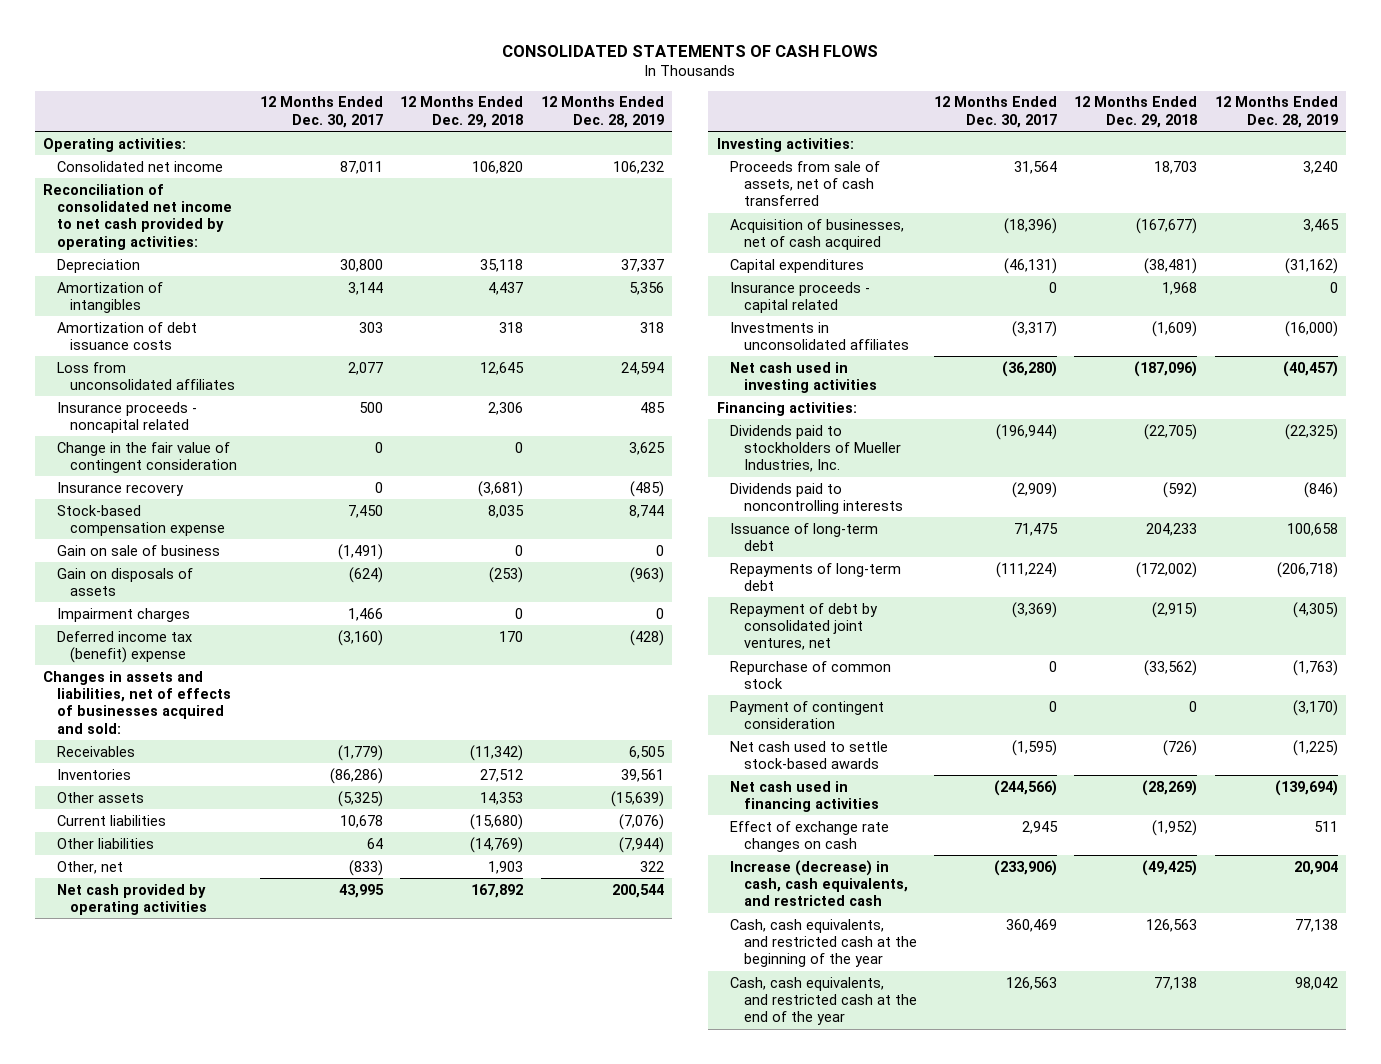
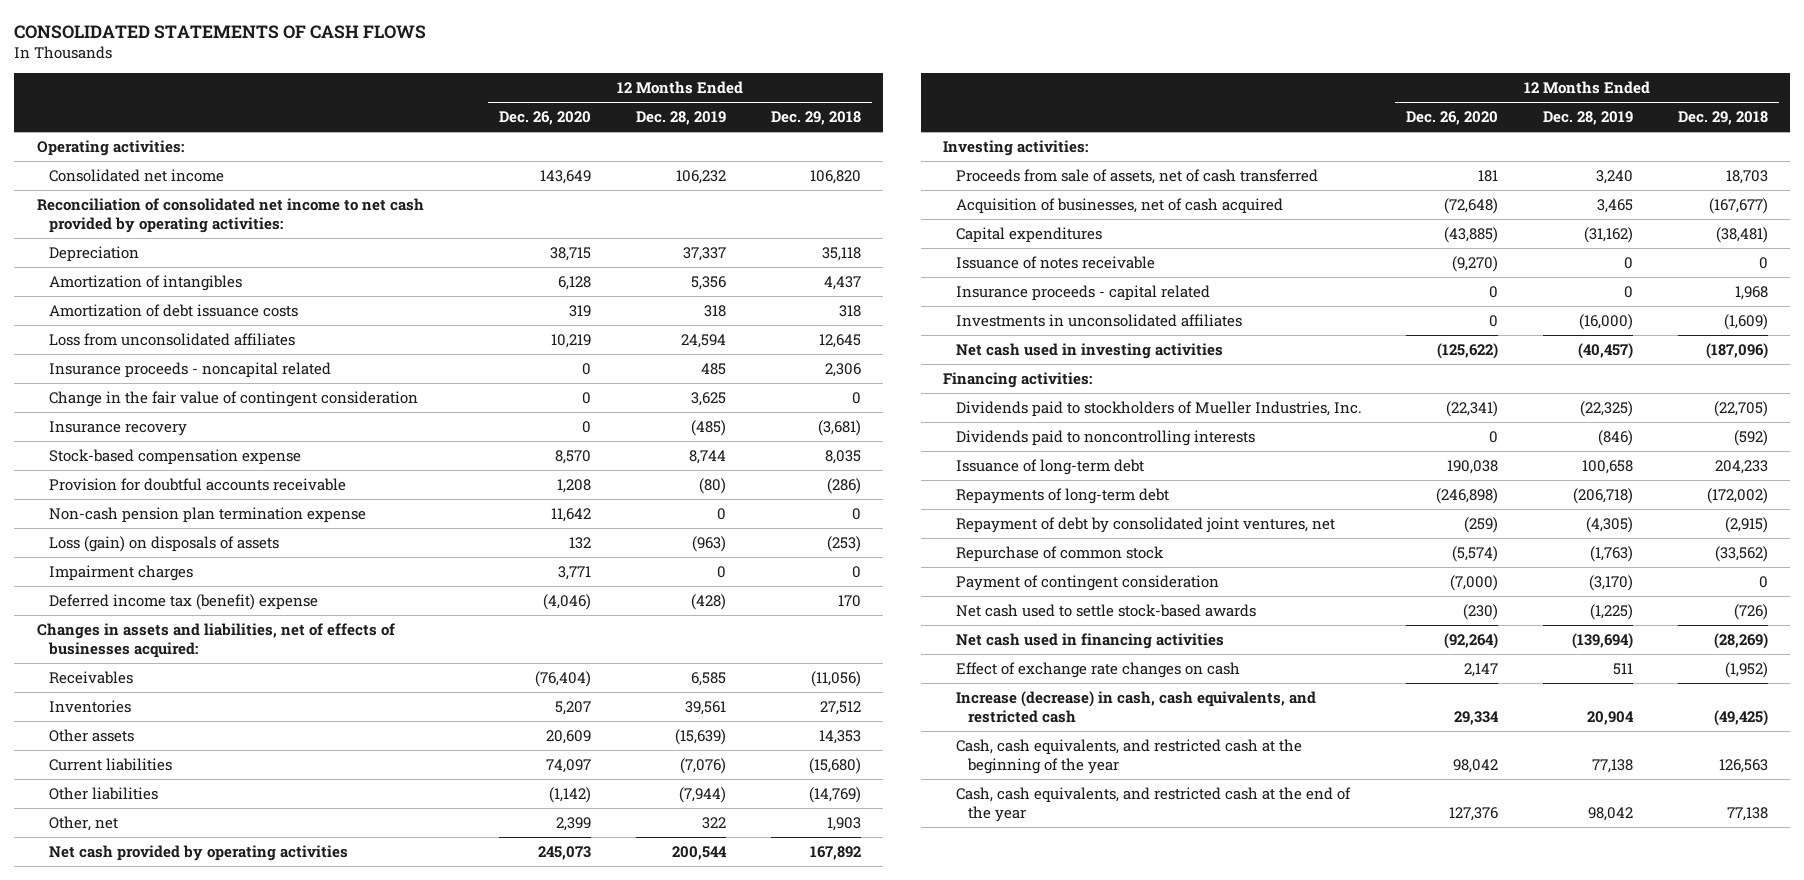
- | 12 Months Ended Dec. 30, 2017 | 12 Months Ended Dec. 29, 2018 | 12 Months Ended Dec. 28, 2019
+ | 12 Months Ended Dec. 26, 2020 | 12 Months Ended Dec. 28, 2019 | 12 Months Ended Dec. 29, 2018
- Gain on sale of business | (1,491) | 0 | 0
- Gain on disposals of assets | (624) | (253) | (963)
+ Provision for doubtful accounts receivable | 1,208 | (80) | (286)
+ Non-cash pension plan termination expense | 11,642 | 0 | 0
+ Loss (gain) on disposals of assets | 132 | (963) | (253)
- Changes in assets and liabilities, net of effects of businesses acquired and sold:
- Receivables | (1,779) | (11,342) | 6,505
+ Changes in assets and liabilities, net of effects of businesses acquired:
+ Receivables | (76,404) | 6,585 | (11,056)
+ Issuance of notes receivable | (9,270) | 0 | 0

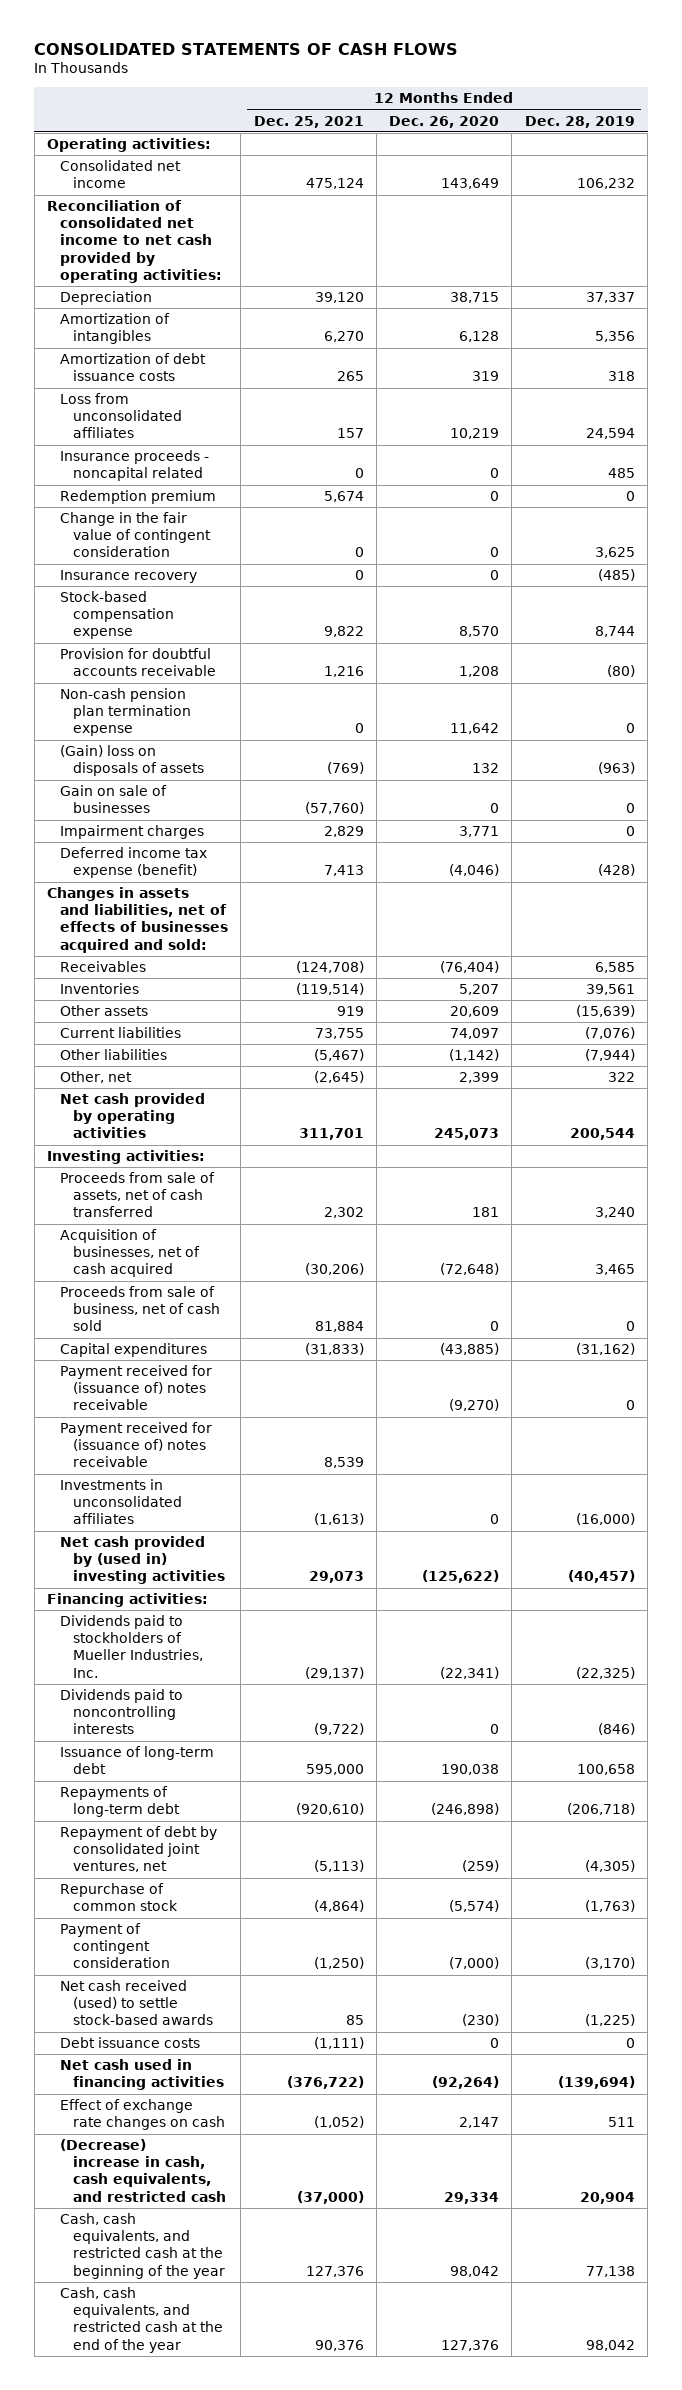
- | 12 Months Ended Dec. 26, 2020 | 12 Months Ended Dec. 28, 2019 | 12 Months Ended Dec. 29, 2018
+ | 12 Months Ended Dec. 25, 2021 | 12 Months Ended Dec. 26, 2020 | 12 Months Ended Dec. 28, 2019
+ Redemption premium | 5,674 | 0 | 0
- Loss (gain) on disposals of assets | 132 | (963) | (253)
+ (Gain) loss on disposals of assets | (769) | 132 | (963)
+ Gain on sale of businesses | (57,760) | 0 | 0
- Deferred income tax (benefit) expense | (4,046) | (428) | 170
- Changes in assets and liabilities, net of effects of businesses acquired:
+ Deferred income tax expense (benefit) | 7,413 | (4,046) | (428)
+ Changes in assets and liabilities, net of effects of businesses acquired and sold:
+ Proceeds from sale of business, net of cash sold | 81,884 | 0 | 0
- Issuance of notes receivable | (9,270) | 0 | 0
- Insurance proceeds - capital related | 0 | 0 | 1,968
+ Payment received for (issuance of) notes receivable | | (9,270) | 0
+ Payment received for (issuance of) notes receivable | 8,539 | |
- Net cash used in investing activities | (125,622) | (40,457) | (187,096)
+ Net cash provided by (used in) investing activities | 29,073 | (125,622) | (40,457)
- Net cash used to settle stock-based awards | (230) | (1,225) | (726)
+ Net cash received (used) to settle stock-based awards | 85 | (230) | (1,225)
+ Debt issuance costs | (1,111) | 0 | 0
- Increase (decrease) in cash, cash equivalents, and restricted cash | 29,334 | 20,904 | (49,425)
+ (Decrease) increase in cash, cash equivalents, and restricted cash | (37,000) | 29,334 | 20,904

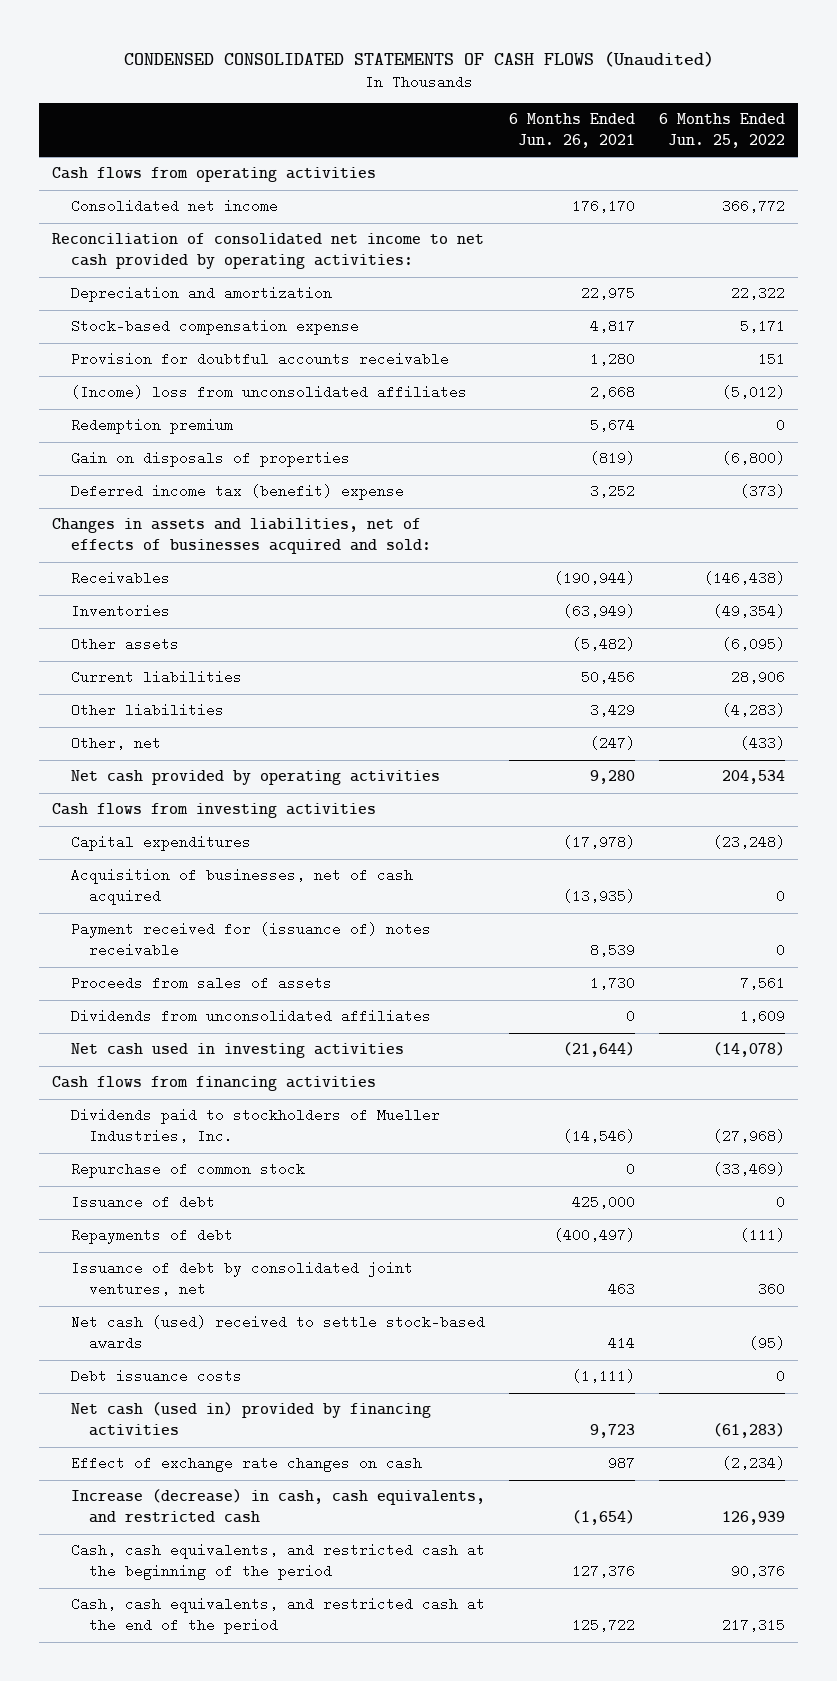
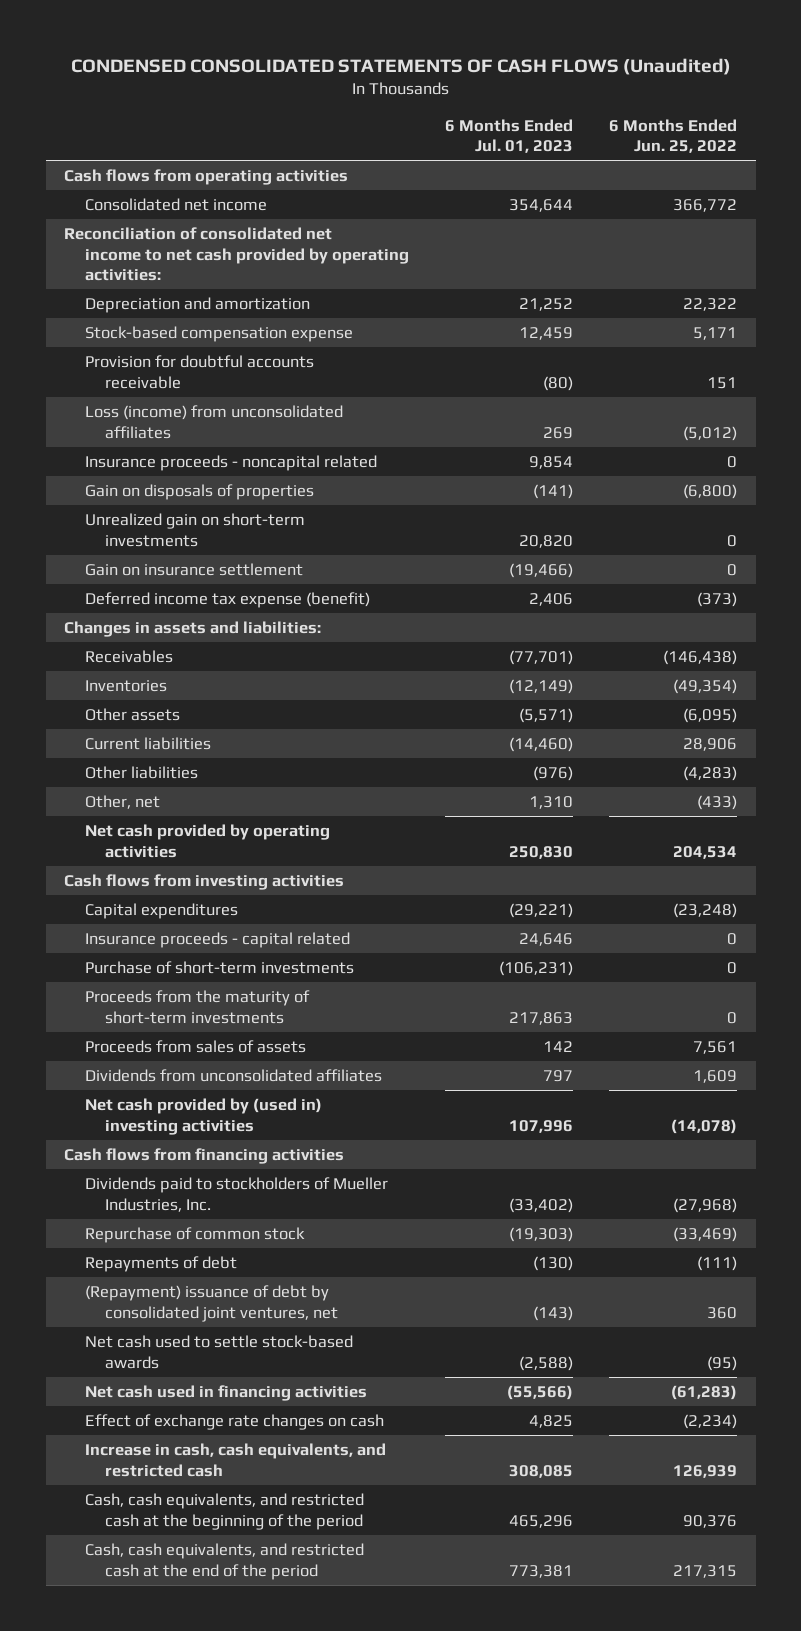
- | 6 Months Ended Jun. 26, 2021 | 6 Months Ended Jun. 25, 2022
+ | 6 Months Ended Jul. 01, 2023 | 6 Months Ended Jun. 25, 2022
- (Income) loss from unconsolidated affiliates | 2,668 | (5,012)
- Redemption premium | 5,674 | 0
+ Loss (income) from unconsolidated affiliates | 269 | (5,012)
+ Insurance proceeds - noncapital related | 9,854 | 0
- Deferred income tax (benefit) expense | 3,252 | (373)
- Changes in assets and liabilities, net of effects of businesses acquired and sold:
+ Unrealized gain on short-term investments | 20,820 | 0
+ Gain on insurance settlement | (19,466) | 0
+ Deferred income tax expense (benefit) | 2,406 | (373)
+ Changes in assets and liabilities:
- Acquisition of businesses, net of cash acquired | (13,935) | 0
- Payment received for (issuance of) notes receivable | 8,539 | 0
+ Insurance proceeds - capital related | 24,646 | 0
+ Purchase of short-term investments | (106,231) | 0
+ Proceeds from the maturity of short-term investments | 217,863 | 0
- Net cash used in investing activities | (21,644) | (14,078)
+ Net cash provided by (used in) investing activities | 107,996 | (14,078)
- Issuance of debt | 425,000 | 0
- Issuance of debt by consolidated joint ventures, net | 463 | 360
- Net cash (used) received to settle stock-based awards | 414 | (95)
- Debt issuance costs | (1,111) | 0
- Net cash (used in) provided by financing activities | 9,723 | (61,283)
+ (Repayment) issuance of debt by consolidated joint ventures, net | (143) | 360
+ Net cash used to settle stock-based awards | (2,588) | (95)
+ Net cash used in financing activities | (55,566) | (61,283)
- Increase (decrease) in cash, cash equivalents, and restricted cash | (1,654) | 126,939
+ Increase in cash, cash equivalents, and restricted cash | 308,085 | 126,939

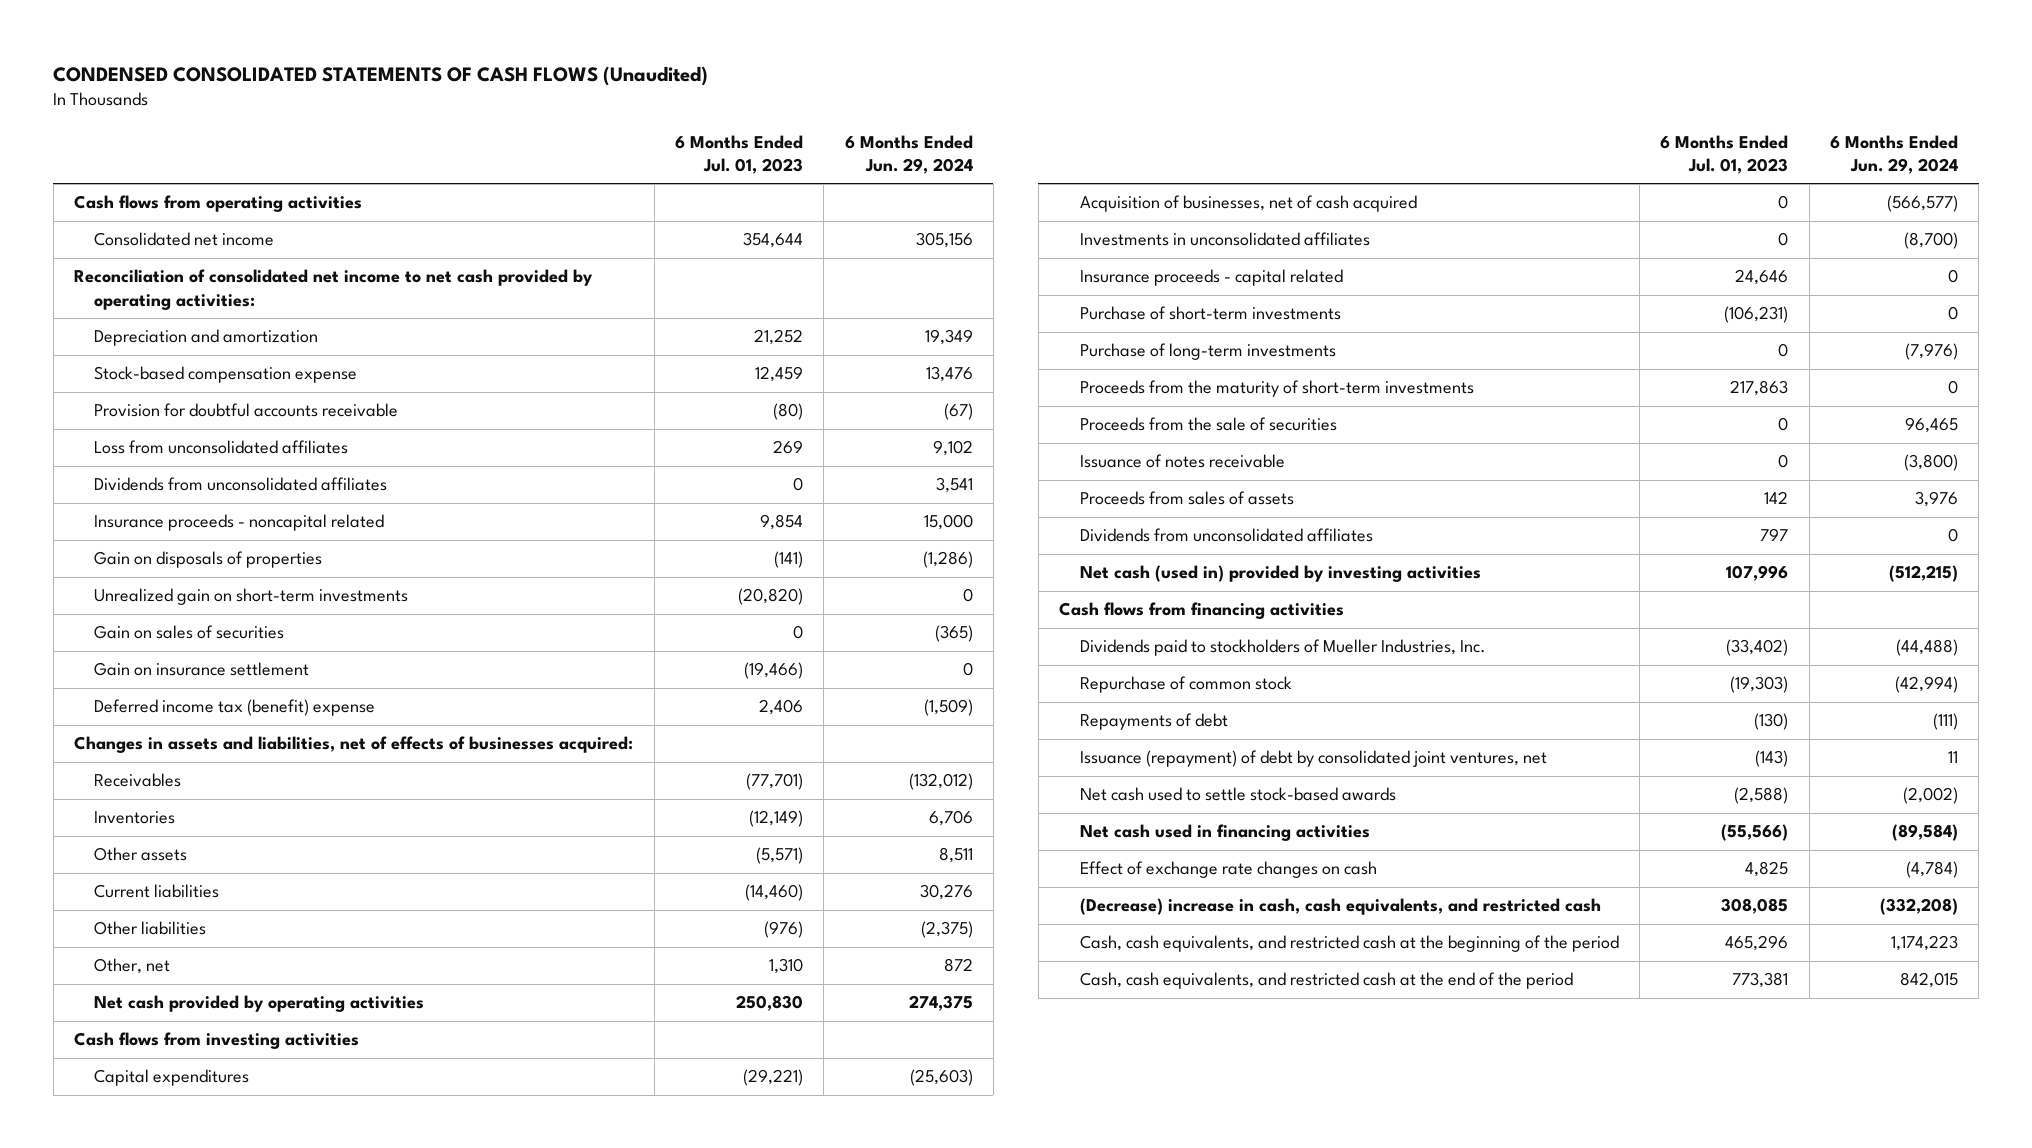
- | 6 Months Ended Jul. 01, 2023 | 6 Months Ended Jun. 25, 2022
+ | 6 Months Ended Jul. 01, 2023 | 6 Months Ended Jun. 29, 2024
- Loss (income) from unconsolidated affiliates | 269 | (5,012)
+ Loss from unconsolidated affiliates | 269 | 9,102
+ Dividends from unconsolidated affiliates | 0 | 3,541
- Unrealized gain on short-term investments | 20,820 | 0
+ Unrealized gain on short-term investments | (20,820) | 0
+ Gain on sales of securities | 0 | (365)
- Deferred income tax expense (benefit) | 2,406 | (373)
- Changes in assets and liabilities:
+ Deferred income tax (benefit) expense | 2,406 | (1,509)
+ Changes in assets and liabilities, net of effects of businesses acquired:
+ Acquisition of businesses, net of cash acquired | 0 | (566,577)
+ Investments in unconsolidated affiliates | 0 | (8,700)
+ Purchase of long-term investments | 0 | (7,976)
+ Proceeds from the sale of securities | 0 | 96,465
+ Issuance of notes receivable | 0 | (3,800)
- Net cash provided by (used in) investing activities | 107,996 | (14,078)
+ Net cash (used in) provided by investing activities | 107,996 | (512,215)
- (Repayment) issuance of debt by consolidated joint ventures, net | (143) | 360
+ Issuance (repayment) of debt by consolidated joint ventures, net | (143) | 11
- Increase in cash, cash equivalents, and restricted cash | 308,085 | 126,939
+ (Decrease) increase in cash, cash equivalents, and restricted cash | 308,085 | (332,208)

